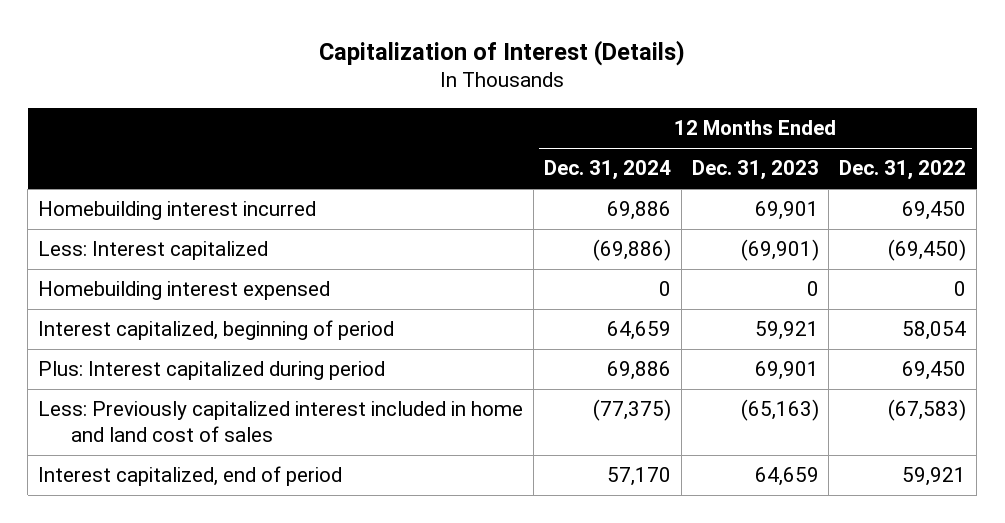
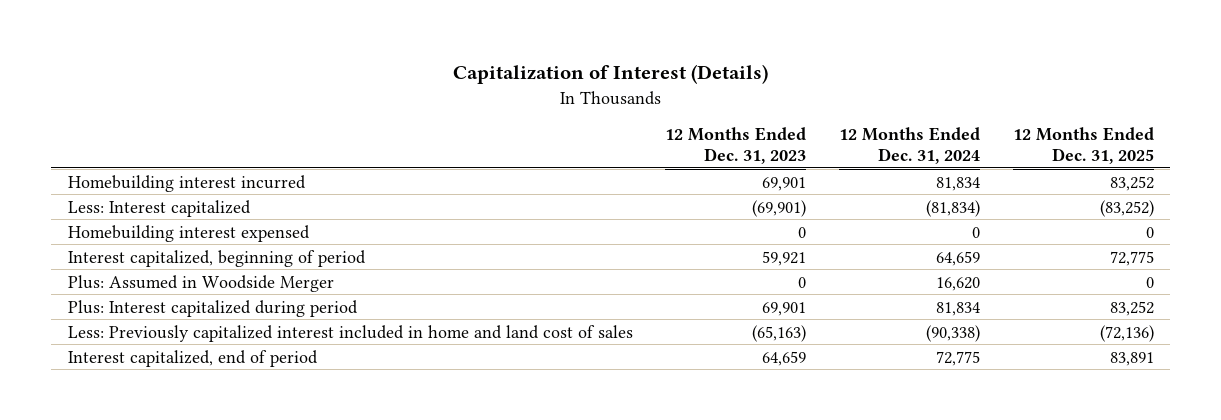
- | 12 Months Ended Dec. 31, 2024 | 12 Months Ended Dec. 31, 2023 | 12 Months Ended Dec. 31, 2022
+ | 12 Months Ended Dec. 31, 2023 | 12 Months Ended Dec. 31, 2024 | 12 Months Ended Dec. 31, 2025
- Homebuilding interest incurred | 69,886 | 69,901 | 69,450
- Less: Interest capitalized | (69,886) | (69,901) | (69,450)
+ Homebuilding interest incurred | 69,901 | 81,834 | 83,252
+ Less: Interest capitalized | (69,901) | (81,834) | (83,252)
- Plus: Interest capitalized during period | 69,886 | 69,901 | 69,450
- Less: Previously capitalized interest included in home and land cost of sales | (77,375) | (65,163) | (67,583)
- Interest capitalized, end of period | 57,170 | 64,659 | 59,921
+ Plus: Assumed in Woodside Merger | 0 | 16,620 | 0
+ Plus: Interest capitalized during period | 69,901 | 81,834 | 83,252
+ Less: Previously capitalized interest included in home and land cost of sales | (65,163) | (90,338) | (72,136)
+ Interest capitalized, end of period | 64,659 | 72,775 | 83,891

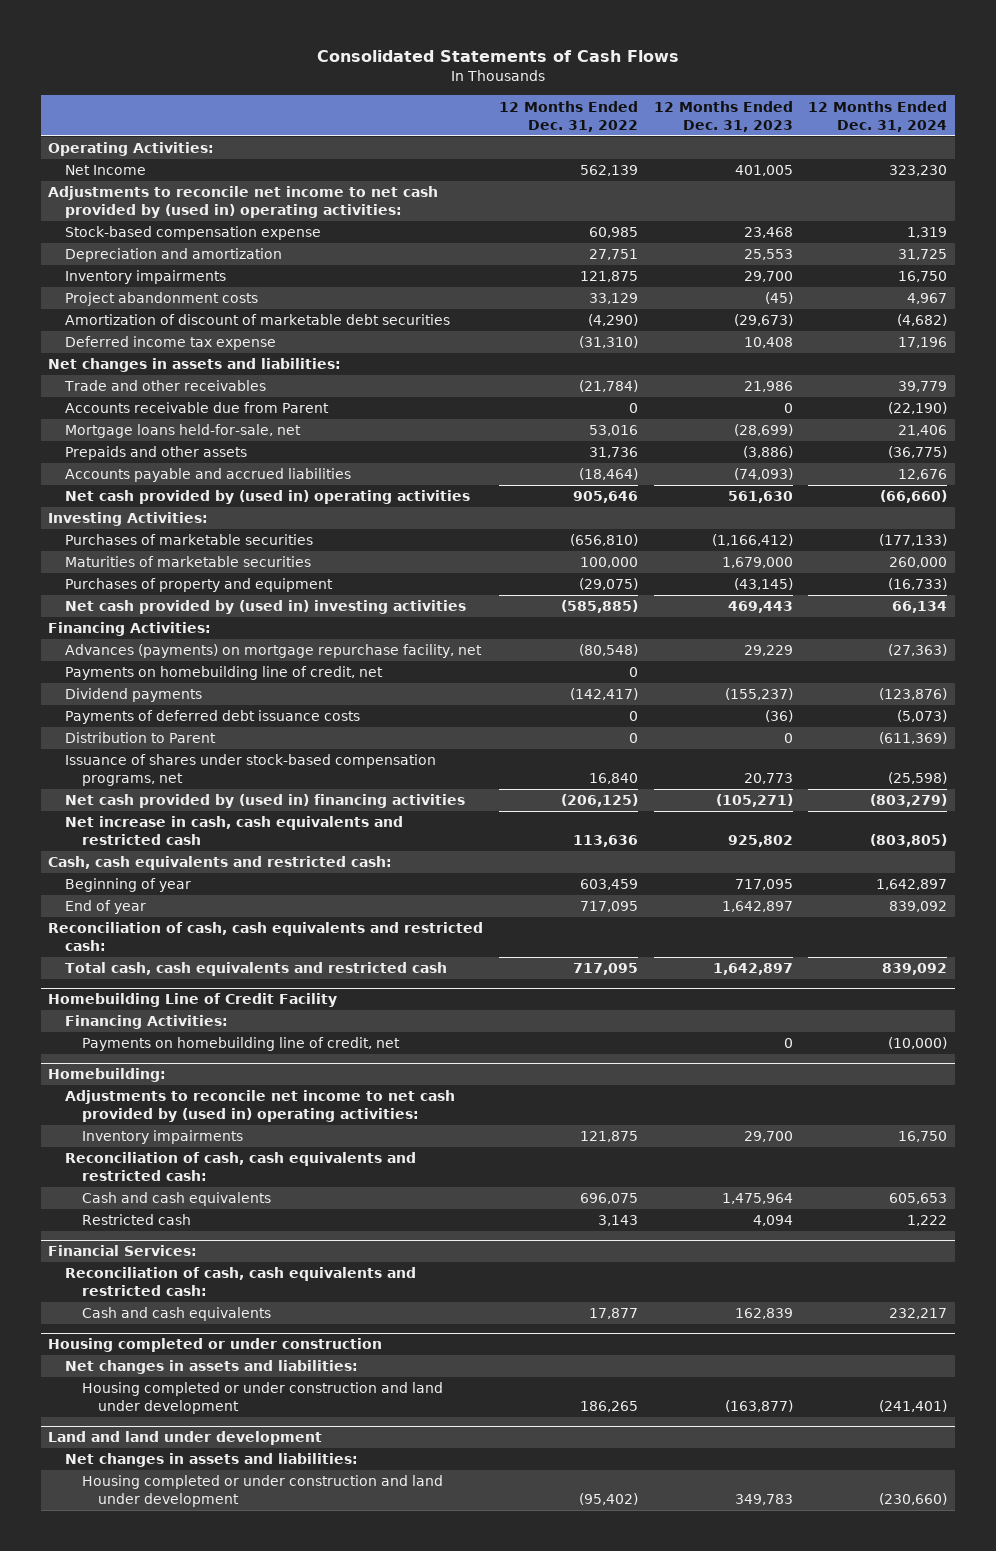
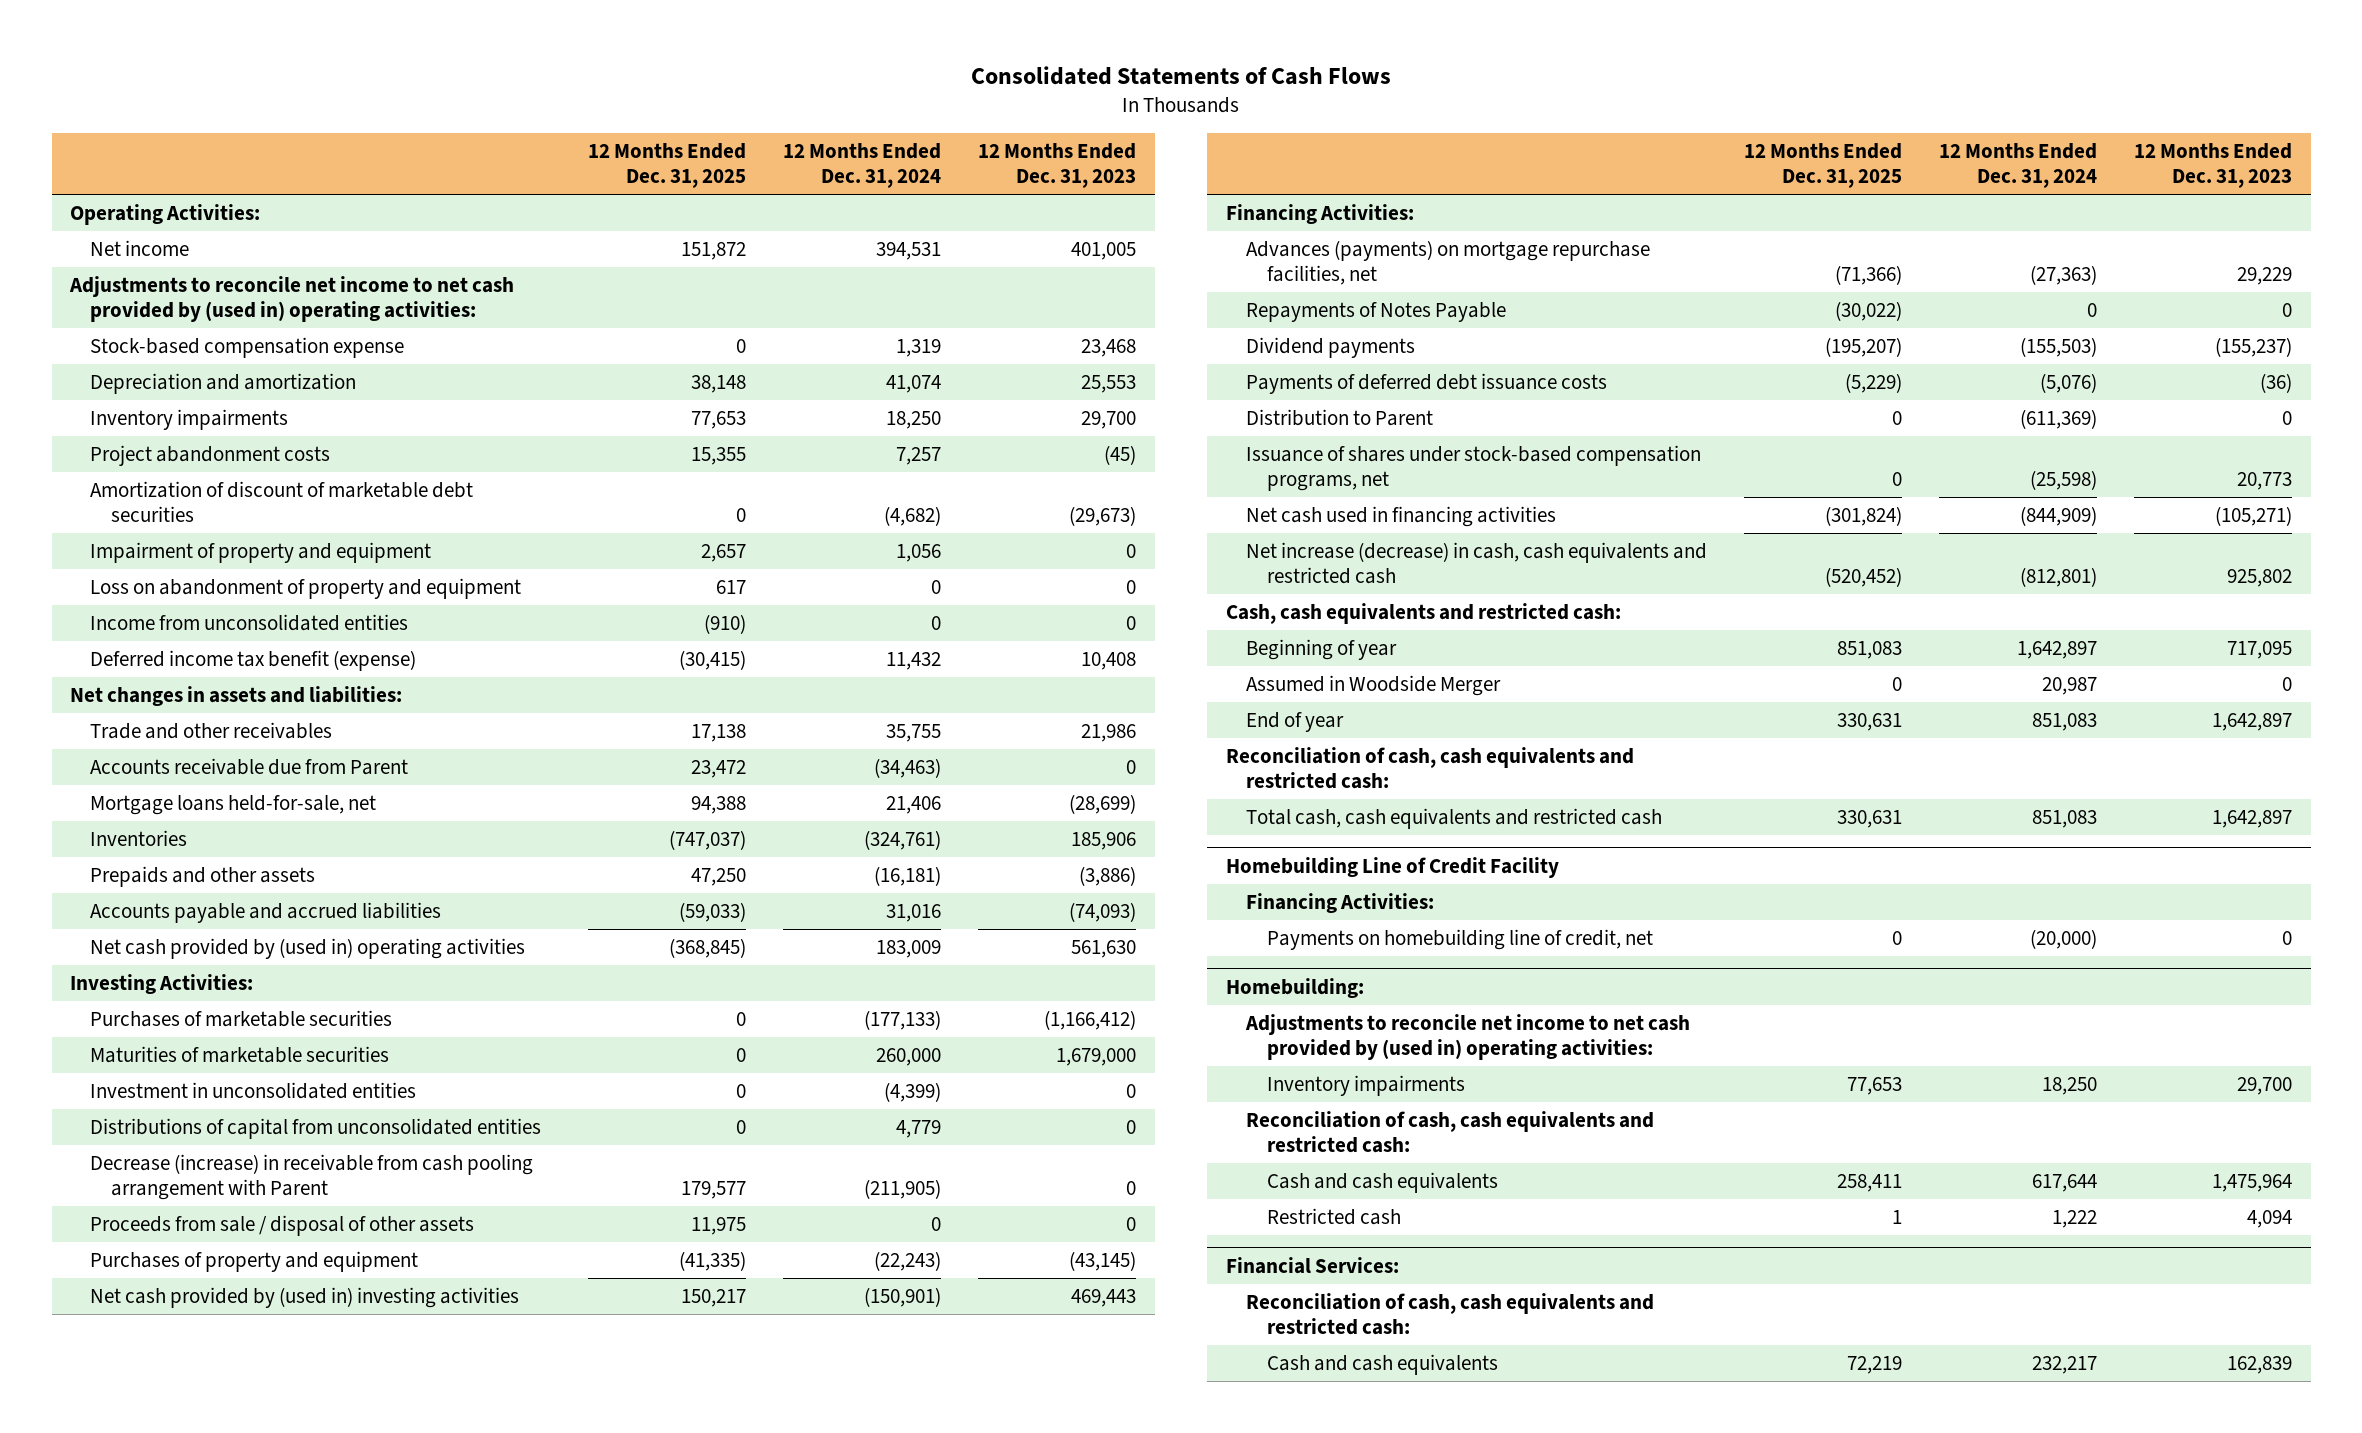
- | 12 Months Ended Dec. 31, 2022 | 12 Months Ended Dec. 31, 2023 | 12 Months Ended Dec. 31, 2024
+ | 12 Months Ended Dec. 31, 2025 | 12 Months Ended Dec. 31, 2024 | 12 Months Ended Dec. 31, 2023
- Net Income | 562,139 | 401,005 | 323,230
+ Net income | 151,872 | 394,531 | 401,005
- Depreciation and amortization | 27,751 | 25,553 | 31,725
- Inventory impairments | 121,875 | 29,700 | 16,750
- Project abandonment costs | 33,129 | (45) | 4,967
+ Depreciation and amortization | 38,148 | 41,074 | 25,553
+ Inventory impairments | 77,653 | 18,250 | 29,700
+ Project abandonment costs | 15,355 | 7,257 | (45)
- Deferred income tax expense | (31,310) | 10,408 | 17,196
+ Impairment of property and equipment | 2,657 | 1,056 | 0
+ Loss on abandonment of property and equipment | 617 | 0 | 0
+ Income from unconsolidated entities | (910) | 0 | 0
+ Deferred income tax benefit (expense) | (30,415) | 11,432 | 10,408
- Trade and other receivables | (21,784) | 21,986 | 39,779
- Accounts receivable due from Parent | 0 | 0 | (22,190)
+ Trade and other receivables | 17,138 | 35,755 | 21,986
+ Accounts receivable due from Parent | 23,472 | (34,463) | 0
- Prepaids and other assets | 31,736 | (3,886) | (36,775)
- Accounts payable and accrued liabilities | (18,464) | (74,093) | 12,676
- Net cash provided by (used in) operating activities | 905,646 | 561,630 | (66,660)
+ Inventories | (747,037) | (324,761) | 185,906
+ Prepaids and other assets | 47,250 | (16,181) | (3,886)
+ Accounts payable and accrued liabilities | (59,033) | 31,016 | (74,093)
+ Net cash provided by (used in) operating activities | (368,845) | 183,009 | 561,630
- Purchases of property and equipment | (29,075) | (43,145) | (16,733)
- Net cash provided by (used in) investing activities | (585,885) | 469,443 | 66,134
+ Investment in unconsolidated entities | 0 | (4,399) | 0
+ Distributions of capital from unconsolidated entities | 0 | 4,779 | 0
+ Decrease (increase) in receivable from cash pooling arrangement with Parent | 179,577 | (211,905) | 0
+ Proceeds from sale / disposal of other assets | 11,975 | 0 | 0
+ Purchases of property and equipment | (41,335) | (22,243) | (43,145)
+ Net cash provided by (used in) investing activities | 150,217 | (150,901) | 469,443
- Advances (payments) on mortgage repurchase facility, net | (80,548) | 29,229 | (27,363)
- Payments on homebuilding line of credit, net | 0 | |
- Dividend payments | (142,417) | (155,237) | (123,876)
- Payments of deferred debt issuance costs | 0 | (36) | (5,073)
+ Advances (payments) on mortgage repurchase facilities, net | (71,366) | (27,363) | 29,229
+ Repayments of Notes Payable | (30,022) | 0 | 0
+ Dividend payments | (195,207) | (155,503) | (155,237)
+ Payments of deferred debt issuance costs | (5,229) | (5,076) | (36)
- Net cash provided by (used in) financing activities | (206,125) | (105,271) | (803,279)
- Net increase in cash, cash equivalents and restricted cash | 113,636 | 925,802 | (803,805)
+ Net cash used in financing activities | (301,824) | (844,909) | (105,271)
+ Net increase (decrease) in cash, cash equivalents and restricted cash | (520,452) | (812,801) | 925,802
- End of year | 717,095 | 1,642,897 | 839,092
+ Assumed in Woodside Merger | 0 | 20,987 | 0
+ End of year | 330,631 | 851,083 | 1,642,897
- Total cash, cash equivalents and restricted cash | 717,095 | 1,642,897 | 839,092
+ Total cash, cash equivalents and restricted cash | 330,631 | 851,083 | 1,642,897
@ Homebuilding Line of Credit Facility
- Payments on homebuilding line of credit, net | | 0 | (10,000)
+ Payments on homebuilding line of credit, net | 0 | (20,000) | 0
@ Homebuilding:
- Inventory impairments | 121,875 | 29,700 | 16,750
+ Inventory impairments | 77,653 | 18,250 | 29,700
- Cash and cash equivalents | 696,075 | 1,475,964 | 605,653
+ Cash and cash equivalents | 258,411 | 617,644 | 1,475,964
- Housing completed or under construction
- Net changes in assets and liabilities:
- Housing completed or under construction and land under development | 186,265 | (163,877) | (241,401)
- Land and land under development
- Net changes in assets and liabilities:
- Housing completed or under construction and land under development | (95,402) | 349,783 | (230,660)

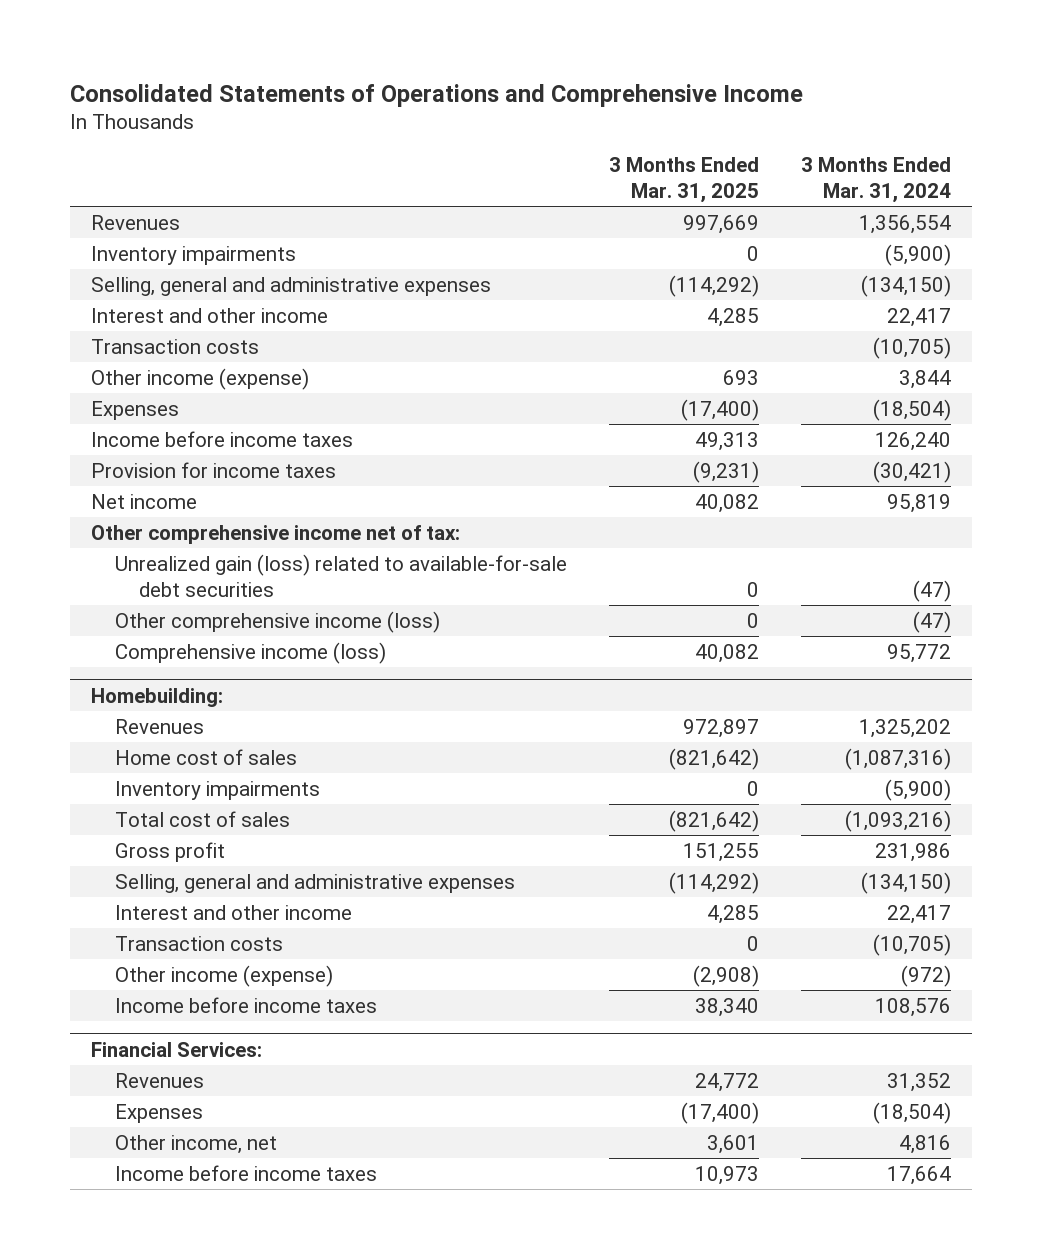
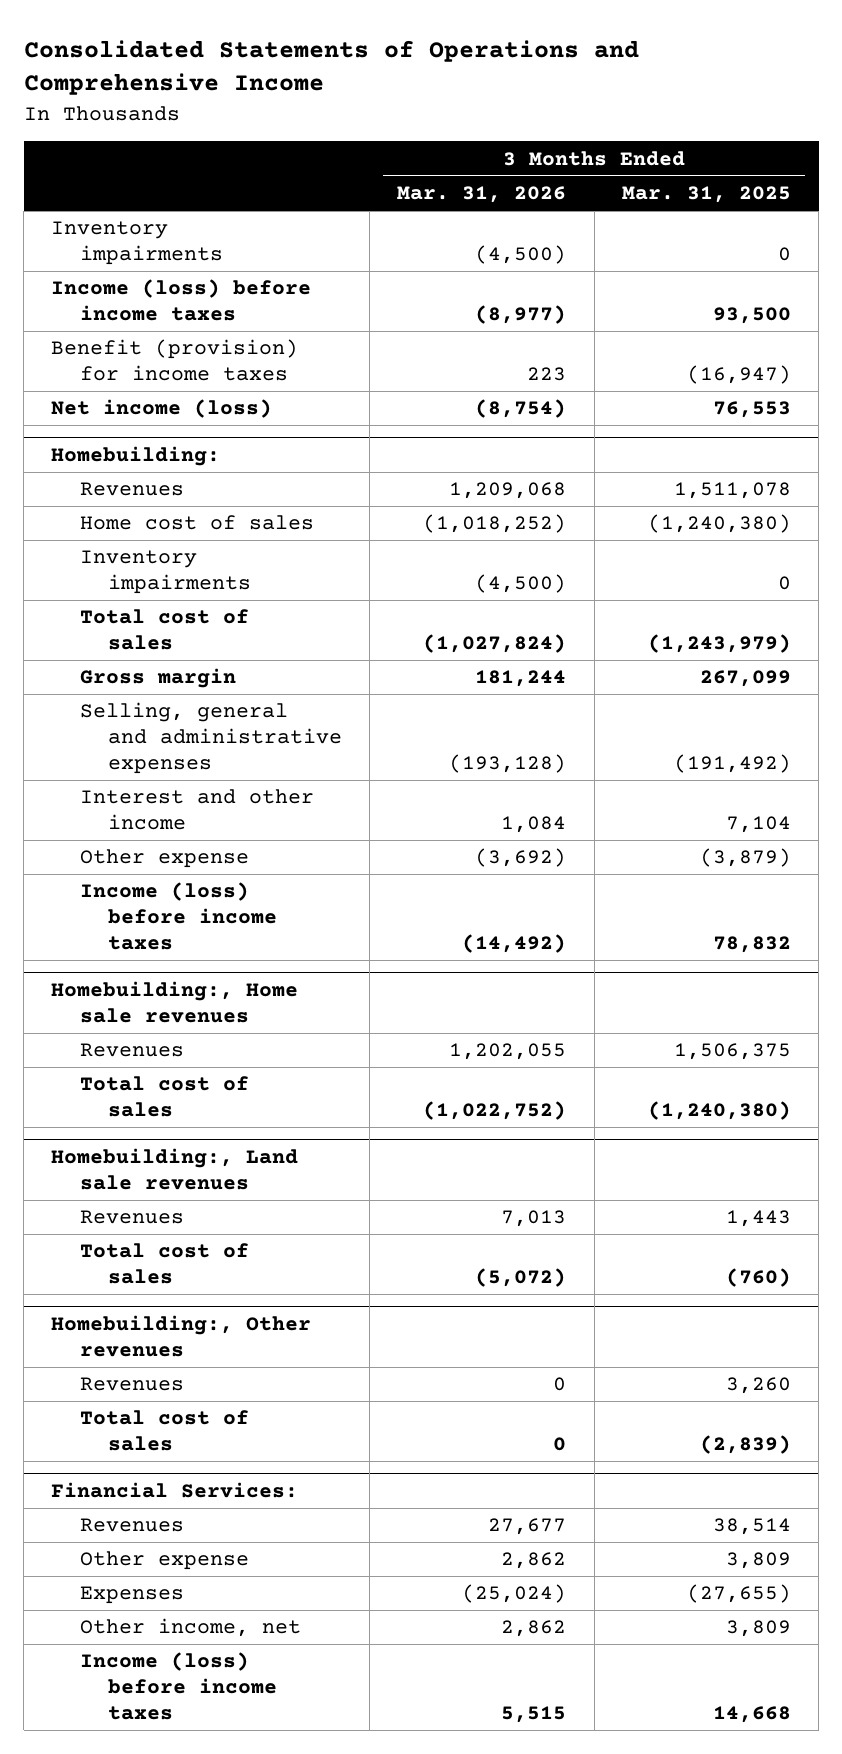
- | 3 Months Ended Mar. 31, 2025 | 3 Months Ended Mar. 31, 2024
+ | 3 Months Ended Mar. 31, 2026 | 3 Months Ended Mar. 31, 2025
- Revenues | 997,669 | 1,356,554
- Selling, general and administrative expenses | (114,292) | (134,150)
- Interest and other income | 4,285 | 22,417
- Transaction costs | | (10,705)
- Other income (expense) | 693 | 3,844
- Expenses | (17,400) | (18,504)
- Income before income taxes | 49,313 | 126,240
- Provision for income taxes | (9,231) | (30,421)
- Net income | 40,082 | 95,819
- Other comprehensive income net of tax:
- Unrealized gain (loss) related to available-for-sale debt securities | 0 | (47)
- Other comprehensive income (loss) | 0 | (47)
- Comprehensive income (loss) | 40,082 | 95,772
+ Income (loss) before income taxes | (8,977) | 93,500
+ Benefit (provision) for income taxes | 223 | (16,947)
+ Net income (loss) | (8,754) | 76,553
@ Homebuilding:
- Revenues | 972,897 | 1,325,202
- Home cost of sales | (821,642) | (1,087,316)
+ Revenues | 1,209,068 | 1,511,078
+ Home cost of sales | (1,018,252) | (1,240,380)
- Total cost of sales | (821,642) | (1,093,216)
- Gross profit | 151,255 | 231,986
- Selling, general and administrative expenses | (114,292) | (134,150)
- Interest and other income | 4,285 | 22,417
- Transaction costs | 0 | (10,705)
- Other income (expense) | (2,908) | (972)
- Income before income taxes | 38,340 | 108,576
+ Total cost of sales | (1,027,824) | (1,243,979)
+ Gross margin | 181,244 | 267,099
+ Selling, general and administrative expenses | (193,128) | (191,492)
+ Interest and other income | 1,084 | 7,104
+ Other expense | (3,692) | (3,879)
+ Income (loss) before income taxes | (14,492) | 78,832
+ Homebuilding:, Home sale revenues
+ Revenues | 1,202,055 | 1,506,375
+ Total cost of sales | (1,022,752) | (1,240,380)
+ Homebuilding:, Land sale revenues
+ Revenues | 7,013 | 1,443
+ Total cost of sales | (5,072) | (760)
+ Homebuilding:, Other revenues
+ Revenues | 0 | 3,260
+ Total cost of sales | 0 | (2,839)
@ Financial Services:
- Revenues | 24,772 | 31,352
- Expenses | (17,400) | (18,504)
- Other income, net | 3,601 | 4,816
- Income before income taxes | 10,973 | 17,664
+ Revenues | 27,677 | 38,514
+ Other expense | 2,862 | 3,809
+ Expenses | (25,024) | (27,655)
+ Other income, net | 2,862 | 3,809
+ Income (loss) before income taxes | 5,515 | 14,668

